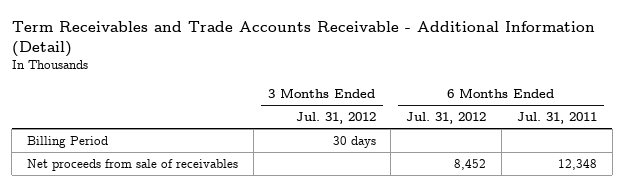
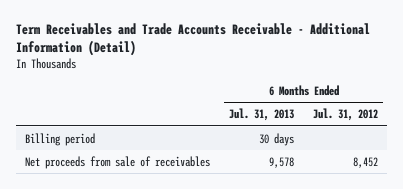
- | 3 Months Ended Jul. 31, 2012 | 6 Months Ended Jul. 31, 2012 | 6 Months Ended Jul. 31, 2011
+ | 6 Months Ended Jul. 31, 2013 | 6 Months Ended Jul. 31, 2012
- Billing Period | 30 days | |
+ Billing period | 30 days |

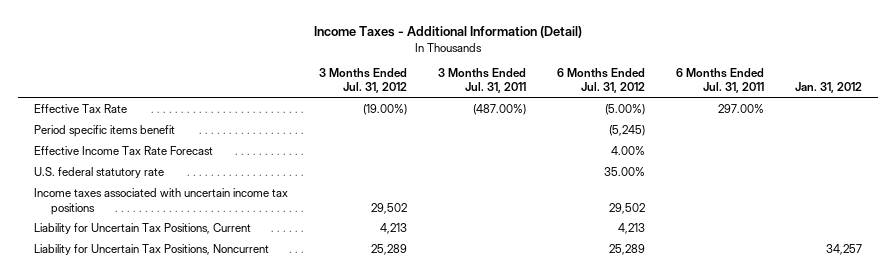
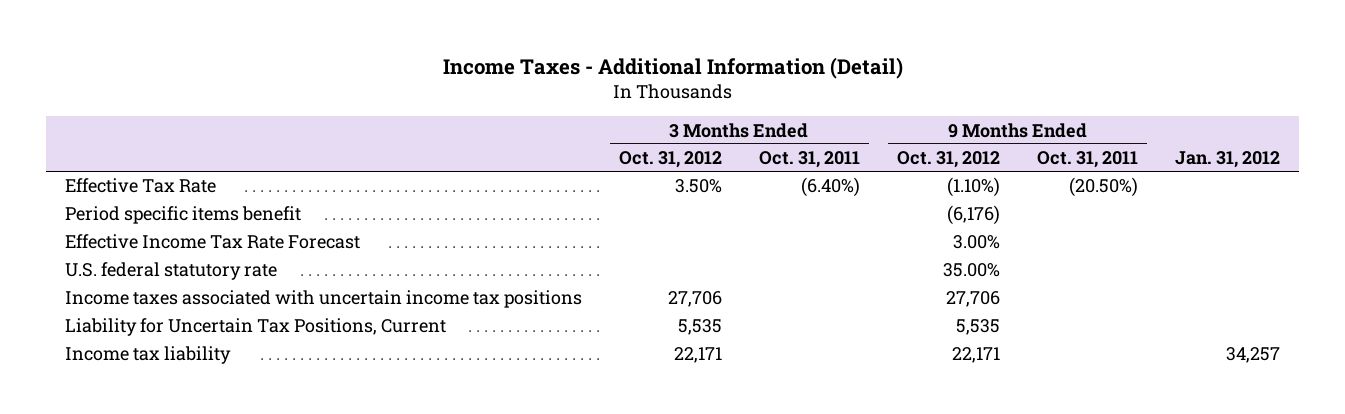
- | 3 Months Ended Jul. 31, 2012 | 3 Months Ended Jul. 31, 2011 | 6 Months Ended Jul. 31, 2012 | 6 Months Ended Jul. 31, 2011 | Jan. 31, 2012
+ | 3 Months Ended Oct. 31, 2012 | 3 Months Ended Oct. 31, 2011 | 9 Months Ended Oct. 31, 2012 | 9 Months Ended Oct. 31, 2011 | Jan. 31, 2012
- Liability for Uncertain Tax Positions, Noncurrent | 25,289 | | 25,289 | | 34,257
+ Income tax liability | 22,171 | | 22,171 | | 34,257

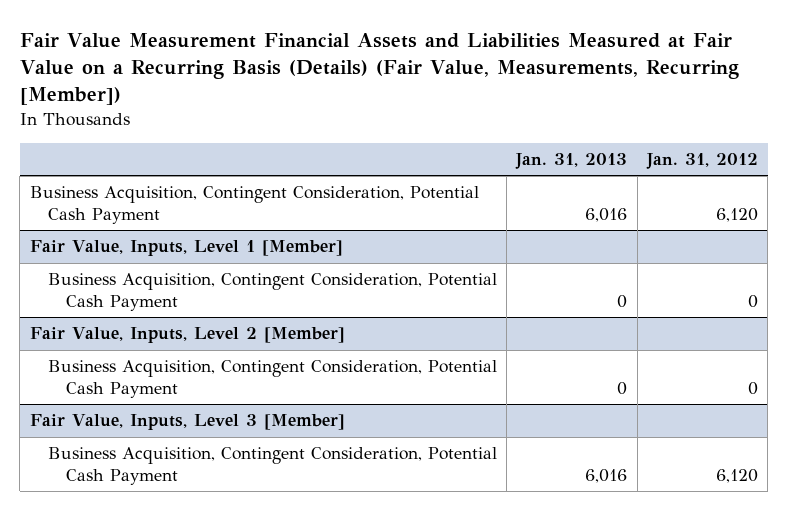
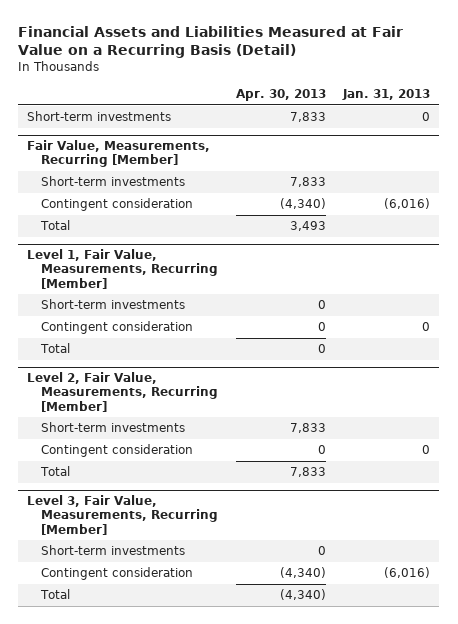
- Fair Value Measurement Financial Assets and Liabilities Measured at Fair Value on a Recurring Basis (Details) (Fair Value, Measurements, Recurring [Member])
+ Financial Assets and Liabilities Measured at Fair Value on a Recurring Basis (Detail)
- | Jan. 31, 2013 | Jan. 31, 2012
+ | Apr. 30, 2013 | Jan. 31, 2013
- Business Acquisition, Contingent Consideration, Potential Cash Payment | 6,016 | 6,120
- Fair Value, Inputs, Level 1 [Member]
- Business Acquisition, Contingent Consideration, Potential Cash Payment | 0 | 0
- Fair Value, Inputs, Level 2 [Member]
- Business Acquisition, Contingent Consideration, Potential Cash Payment | 0 | 0
- Fair Value, Inputs, Level 3 [Member]
- Business Acquisition, Contingent Consideration, Potential Cash Payment | 6,016 | 6,120
+ Short-term investments | 7,833 | 0
+ Fair Value, Measurements, Recurring [Member]
+ Short-term investments | 7,833 |
+ Contingent consideration | (4,340) | (6,016)
+ Total | 3,493 |
+ Level 1, Fair Value, Measurements, Recurring [Member]
+ Short-term investments | 0 |
+ Contingent consideration | 0 | 0
+ Total | 0 |
+ Level 2, Fair Value, Measurements, Recurring [Member]
+ Short-term investments | 7,833 |
+ Contingent consideration | 0 | 0
+ Total | 7,833 |
+ Level 3, Fair Value, Measurements, Recurring [Member]
+ Short-term investments | 0 |
+ Contingent consideration | (4,340) | (6,016)
+ Total | (4,340) |

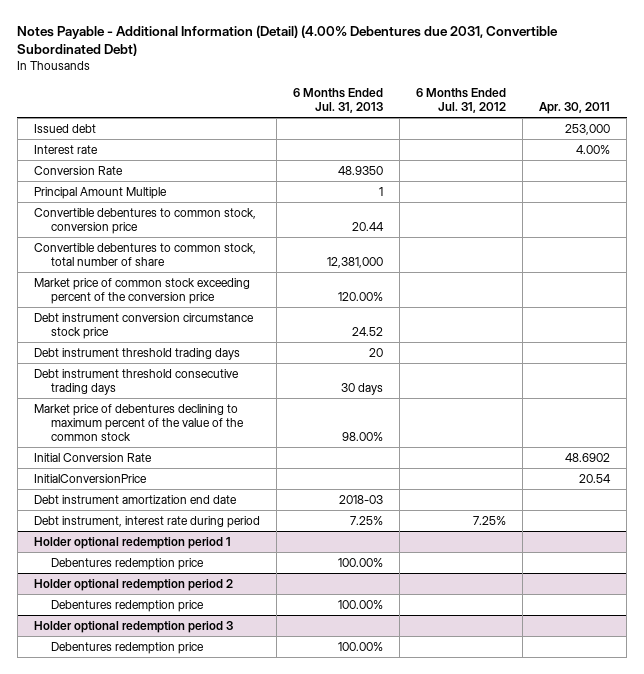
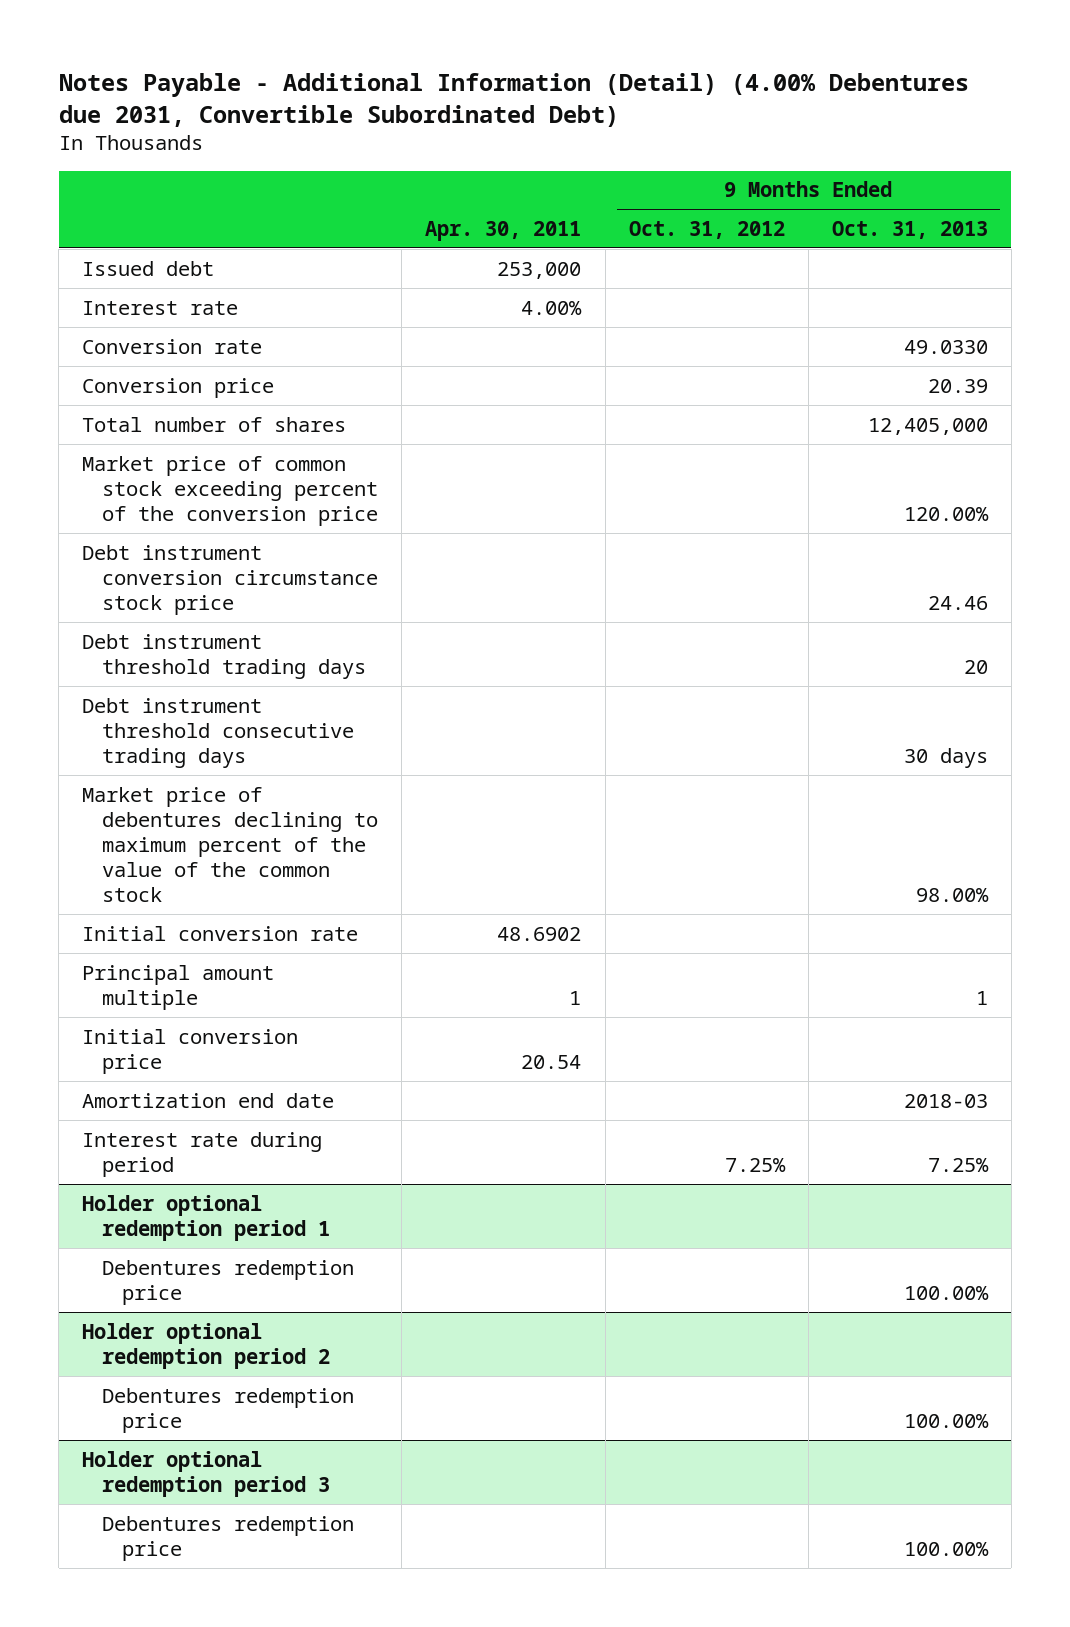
- | 6 Months Ended Jul. 31, 2013 | 6 Months Ended Jul. 31, 2012 | Apr. 30, 2011
+ | Apr. 30, 2011 | 9 Months Ended Oct. 31, 2012 | 9 Months Ended Oct. 31, 2013
- Conversion Rate | 48.9350 | |
- Principal Amount Multiple | 1 | |
- Convertible debentures to common stock, conversion price | 20.44 | |
- Convertible debentures to common stock, total number of share | 12,381,000 | |
+ Conversion rate | | | 49.0330
+ Conversion price | | | 20.39
+ Total number of shares | | | 12,405,000
- Initial Conversion Rate | | | 48.6902
- InitialConversionPrice | | | 20.54
- Debt instrument amortization end date | 2018-03 | |
- Debt instrument, interest rate during period | 7.25% | 7.25% |
+ Initial conversion rate | 48.6902 | |
+ Principal amount multiple | 1 | | 1
+ Initial conversion price | 20.54 | |
+ Amortization end date | | | 2018-03
+ Interest rate during period | | 7.25% | 7.25%

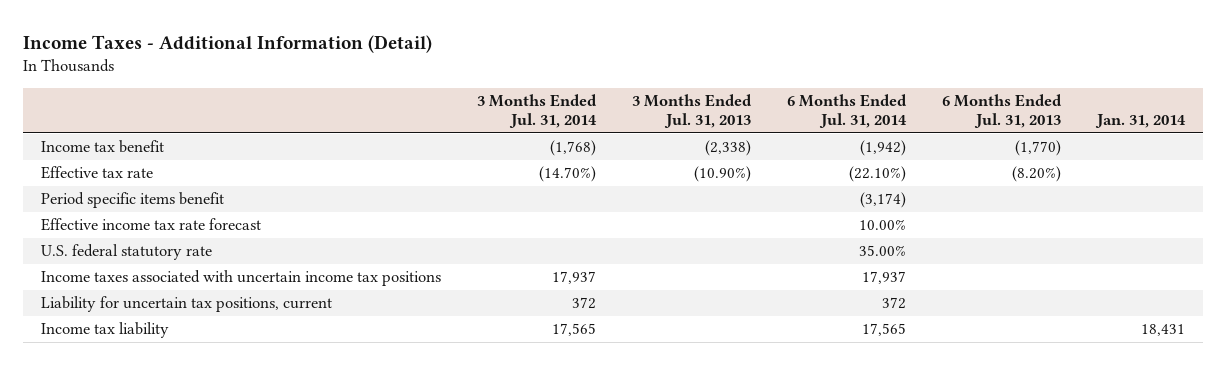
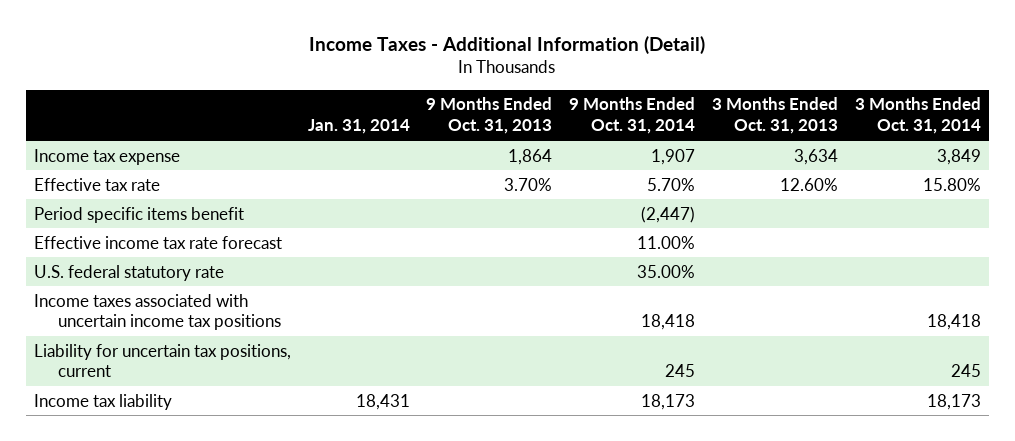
- | 3 Months Ended Jul. 31, 2014 | 3 Months Ended Jul. 31, 2013 | 6 Months Ended Jul. 31, 2014 | 6 Months Ended Jul. 31, 2013 | Jan. 31, 2014
+ | Jan. 31, 2014 | 9 Months Ended Oct. 31, 2013 | 9 Months Ended Oct. 31, 2014 | 3 Months Ended Oct. 31, 2013 | 3 Months Ended Oct. 31, 2014
- Income tax benefit | (1,768) | (2,338) | (1,942) | (1,770) |
+ Income tax expense | | 1,864 | 1,907 | 3,634 | 3,849

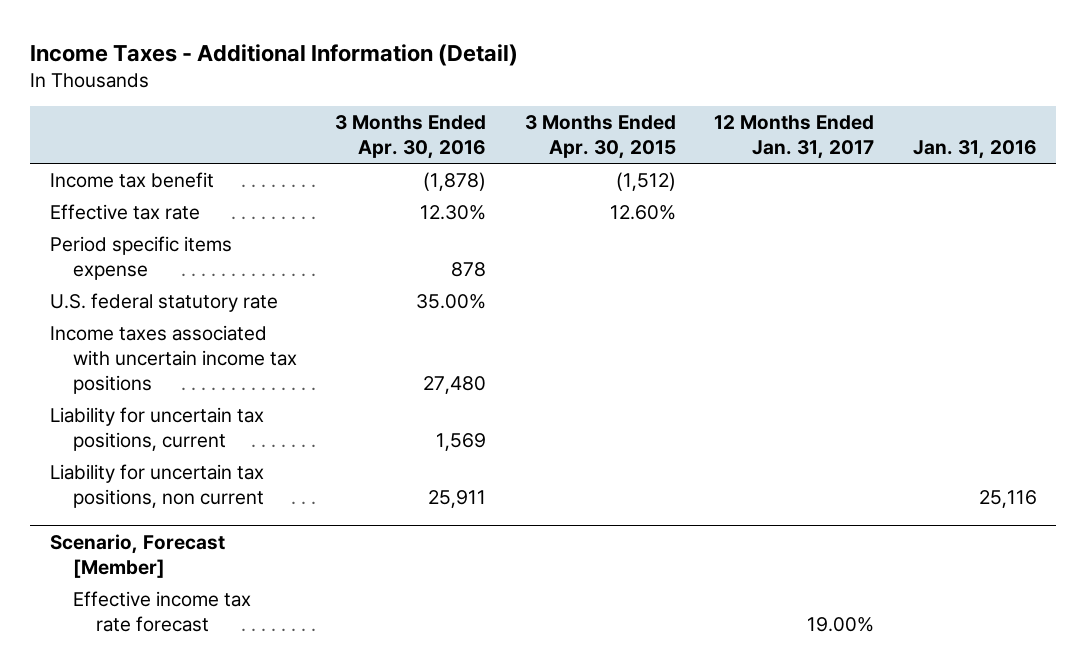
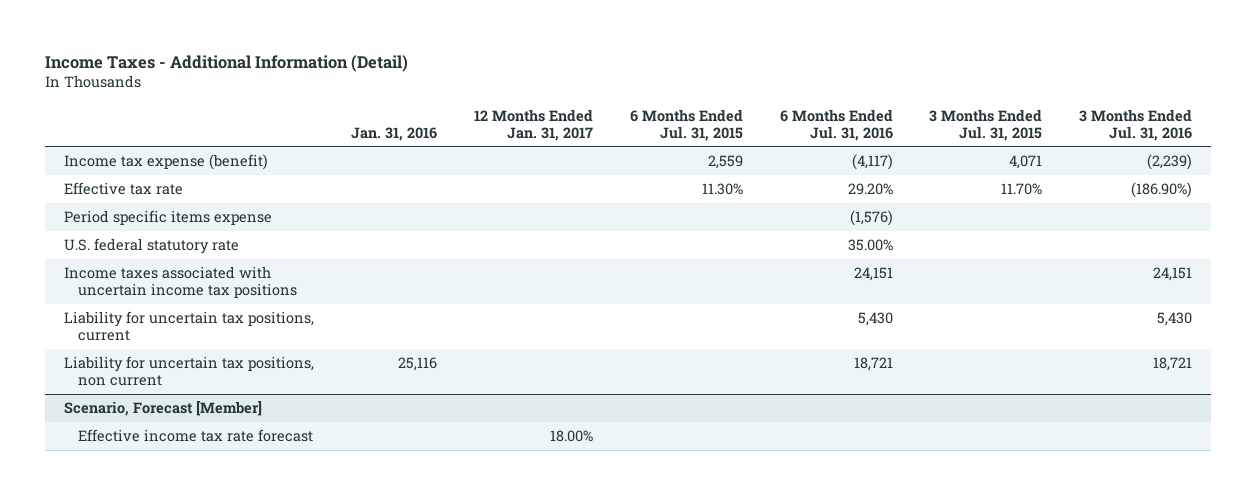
- | 3 Months Ended Apr. 30, 2016 | 3 Months Ended Apr. 30, 2015 | 12 Months Ended Jan. 31, 2017 | Jan. 31, 2016
+ | Jan. 31, 2016 | 12 Months Ended Jan. 31, 2017 | 6 Months Ended Jul. 31, 2015 | 6 Months Ended Jul. 31, 2016 | 3 Months Ended Jul. 31, 2015 | 3 Months Ended Jul. 31, 2016
- Income tax benefit | (1,878) | (1,512) | |
+ Income tax expense (benefit) | | | 2,559 | (4,117) | 4,071 | (2,239)
@ Scenario, Forecast [Member]
- Effective income tax rate forecast | | | 19.00% |
+ Effective income tax rate forecast | | 18.00% | | | |

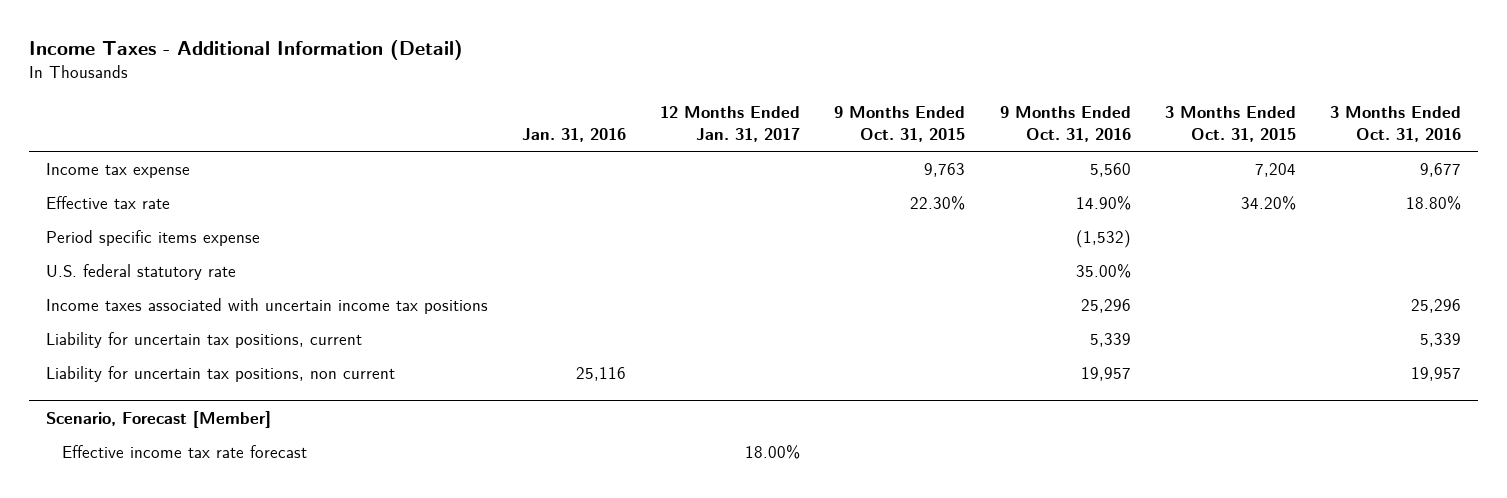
- | Jan. 31, 2016 | 12 Months Ended Jan. 31, 2017 | 6 Months Ended Jul. 31, 2015 | 6 Months Ended Jul. 31, 2016 | 3 Months Ended Jul. 31, 2015 | 3 Months Ended Jul. 31, 2016
+ | Jan. 31, 2016 | 12 Months Ended Jan. 31, 2017 | 9 Months Ended Oct. 31, 2015 | 9 Months Ended Oct. 31, 2016 | 3 Months Ended Oct. 31, 2015 | 3 Months Ended Oct. 31, 2016
- Income tax expense (benefit) | | | 2,559 | (4,117) | 4,071 | (2,239)
+ Income tax expense | | | 9,763 | 5,560 | 7,204 | 9,677

